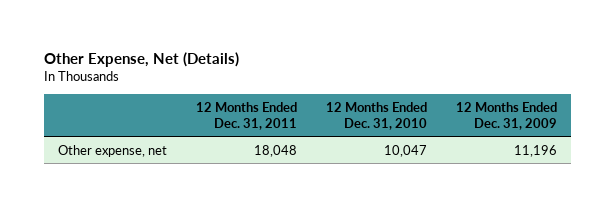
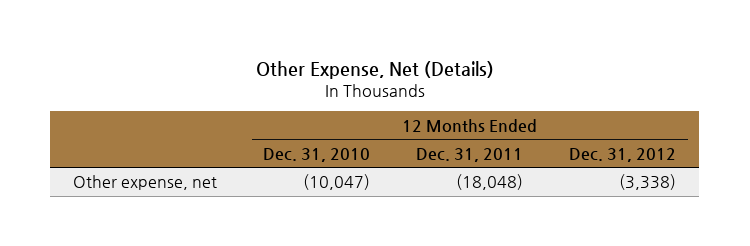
- | 12 Months Ended Dec. 31, 2011 | 12 Months Ended Dec. 31, 2010 | 12 Months Ended Dec. 31, 2009
+ | 12 Months Ended Dec. 31, 2010 | 12 Months Ended Dec. 31, 2011 | 12 Months Ended Dec. 31, 2012
- Other expense, net | 18,048 | 10,047 | 11,196
+ Other expense, net | (10,047) | (18,048) | (3,338)

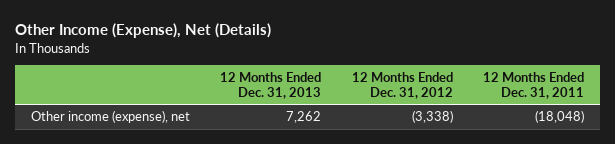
- Other Expense, Net (Details)
+ Other Income (Expense), Net (Details)
- | 12 Months Ended Dec. 31, 2010 | 12 Months Ended Dec. 31, 2011 | 12 Months Ended Dec. 31, 2012
+ | 12 Months Ended Dec. 31, 2013 | 12 Months Ended Dec. 31, 2012 | 12 Months Ended Dec. 31, 2011
- Other expense, net | (10,047) | (18,048) | (3,338)
+ Other income (expense), net | 7,262 | (3,338) | (18,048)

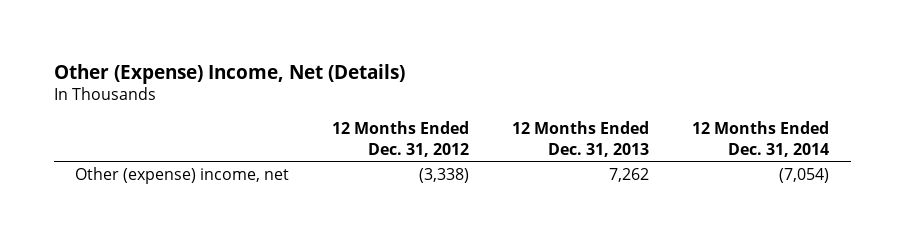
- Other Income (Expense), Net (Details)
+ Other (Expense) Income, Net (Details)
- | 12 Months Ended Dec. 31, 2013 | 12 Months Ended Dec. 31, 2012 | 12 Months Ended Dec. 31, 2011
+ | 12 Months Ended Dec. 31, 2012 | 12 Months Ended Dec. 31, 2013 | 12 Months Ended Dec. 31, 2014
- Other income (expense), net | 7,262 | (3,338) | (18,048)
+ Other (expense) income, net | (3,338) | 7,262 | (7,054)

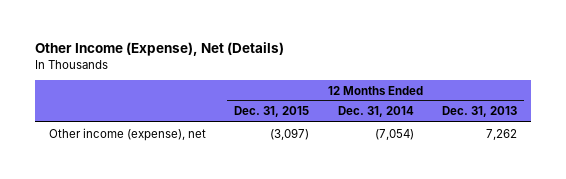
- Other (Expense) Income, Net (Details)
+ Other Income (Expense), Net (Details)
- | 12 Months Ended Dec. 31, 2012 | 12 Months Ended Dec. 31, 2013 | 12 Months Ended Dec. 31, 2014
+ | 12 Months Ended Dec. 31, 2015 | 12 Months Ended Dec. 31, 2014 | 12 Months Ended Dec. 31, 2013
- Other (expense) income, net | (3,338) | 7,262 | (7,054)
+ Other income (expense), net | (3,097) | (7,054) | 7,262

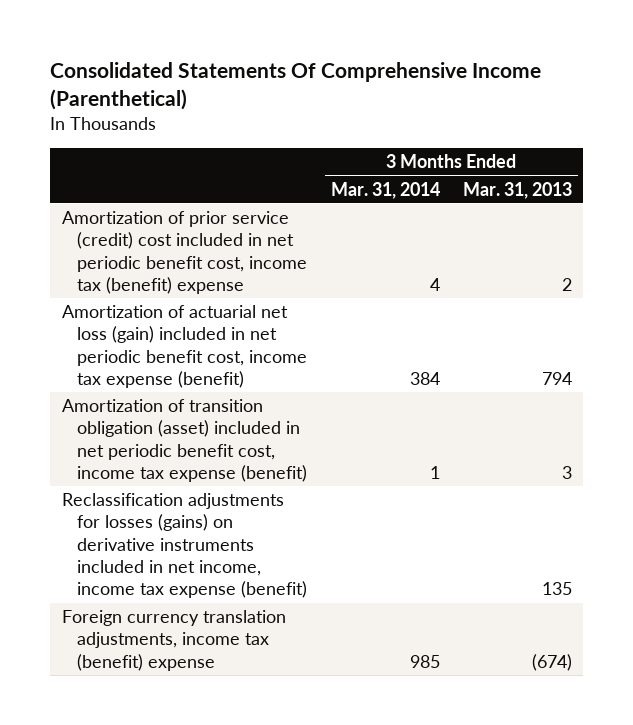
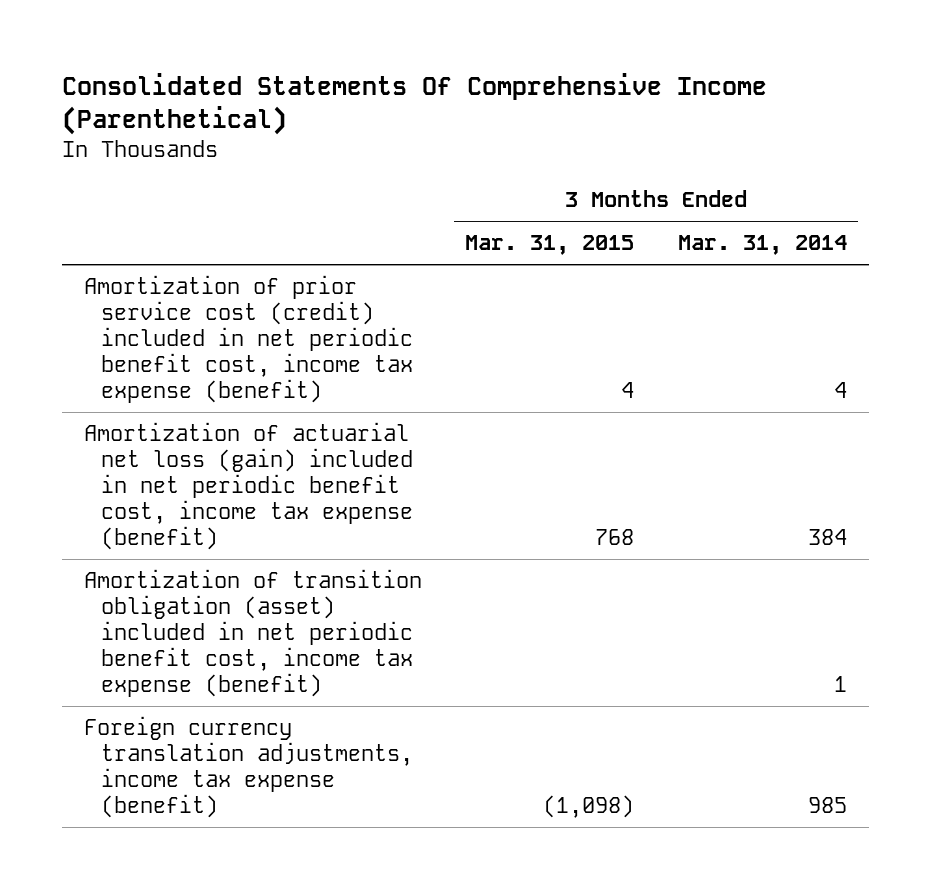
- | 3 Months Ended Mar. 31, 2014 | 3 Months Ended Mar. 31, 2013
+ | 3 Months Ended Mar. 31, 2015 | 3 Months Ended Mar. 31, 2014
- Amortization of prior service (credit) cost included in net periodic benefit cost, income tax (benefit) expense | 4 | 2
+ Amortization of prior service cost (credit) included in net periodic benefit cost, income tax expense (benefit) | 4 | 4
- Reclassification adjustments for losses (gains) on derivative instruments included in net income, income tax expense (benefit) | | 135
- Foreign currency translation adjustments, income tax (benefit) expense | 985 | (674)
+ Foreign currency translation adjustments, income tax expense (benefit) | (1,098) | 985

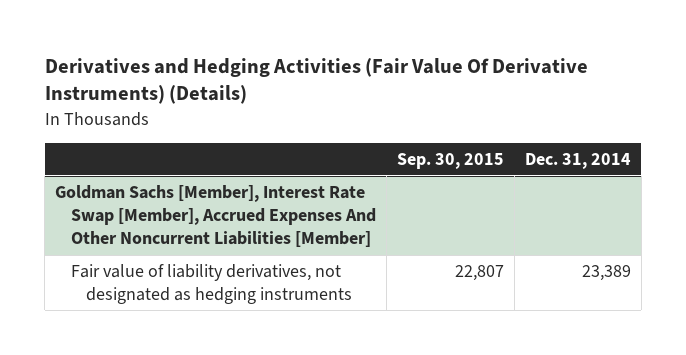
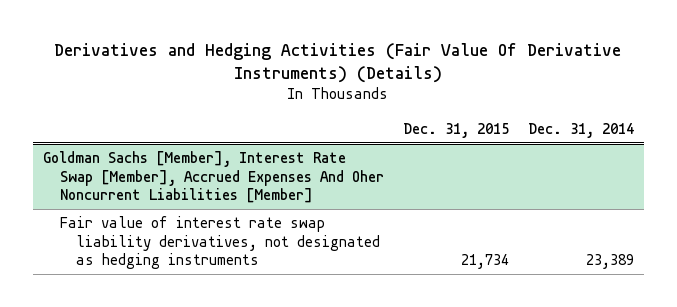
- | Sep. 30, 2015 | Dec. 31, 2014
+ | Dec. 31, 2015 | Dec. 31, 2014
- Goldman Sachs [Member], Interest Rate Swap [Member], Accrued Expenses And Other Noncurrent Liabilities [Member]
- Fair value of liability derivatives, not designated as hedging instruments | 22,807 | 23,389
+ Goldman Sachs [Member], Interest Rate Swap [Member], Accrued Expenses And Oher Noncurrent Liabilities [Member]
+ Fair value of interest rate swap liability derivatives, not designated as hedging instruments | 21,734 | 23,389

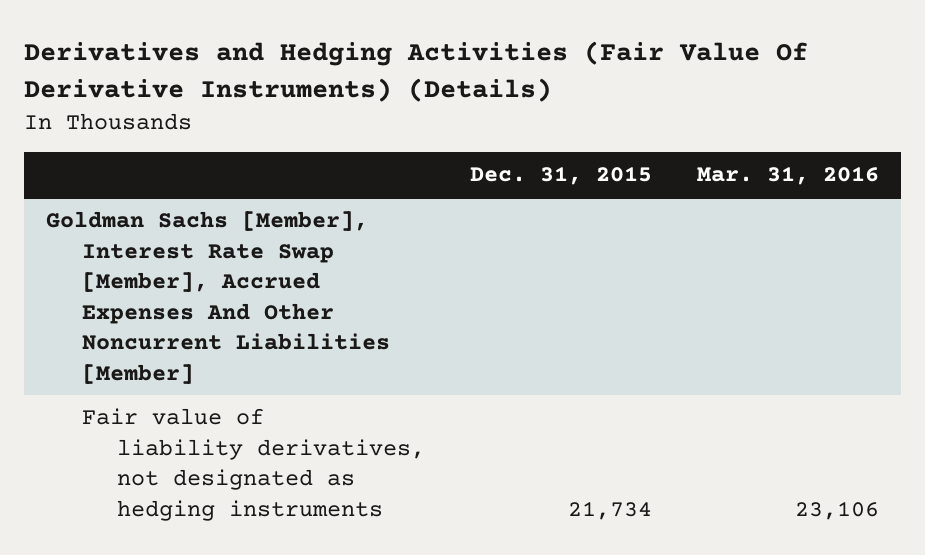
- | Dec. 31, 2015 | Dec. 31, 2014
+ | Dec. 31, 2015 | Mar. 31, 2016
- Goldman Sachs [Member], Interest Rate Swap [Member], Accrued Expenses And Oher Noncurrent Liabilities [Member]
- Fair value of interest rate swap liability derivatives, not designated as hedging instruments | 21,734 | 23,389
+ Goldman Sachs [Member], Interest Rate Swap [Member], Accrued Expenses And Other Noncurrent Liabilities [Member]
+ Fair value of liability derivatives, not designated as hedging instruments | 21,734 | 23,106

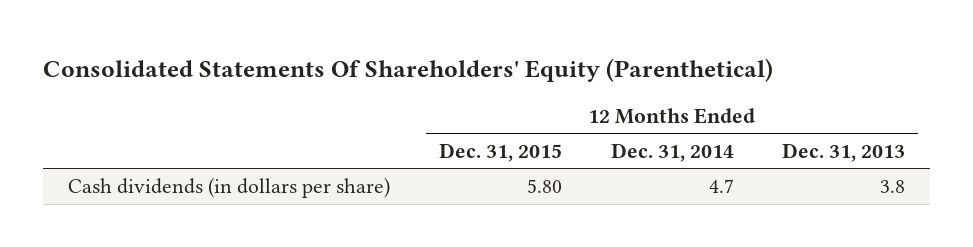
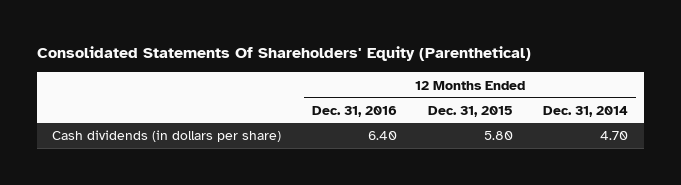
- | 12 Months Ended Dec. 31, 2015 | 12 Months Ended Dec. 31, 2014 | 12 Months Ended Dec. 31, 2013
+ | 12 Months Ended Dec. 31, 2016 | 12 Months Ended Dec. 31, 2015 | 12 Months Ended Dec. 31, 2014
- Cash dividends (in dollars per share) | 5.80 | 4.7 | 3.8
+ Cash dividends (in dollars per share) | 6.40 | 5.80 | 4.70

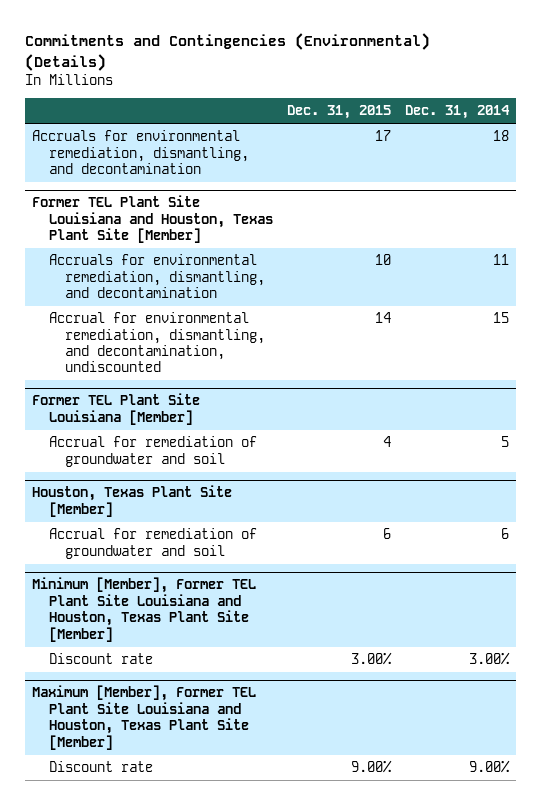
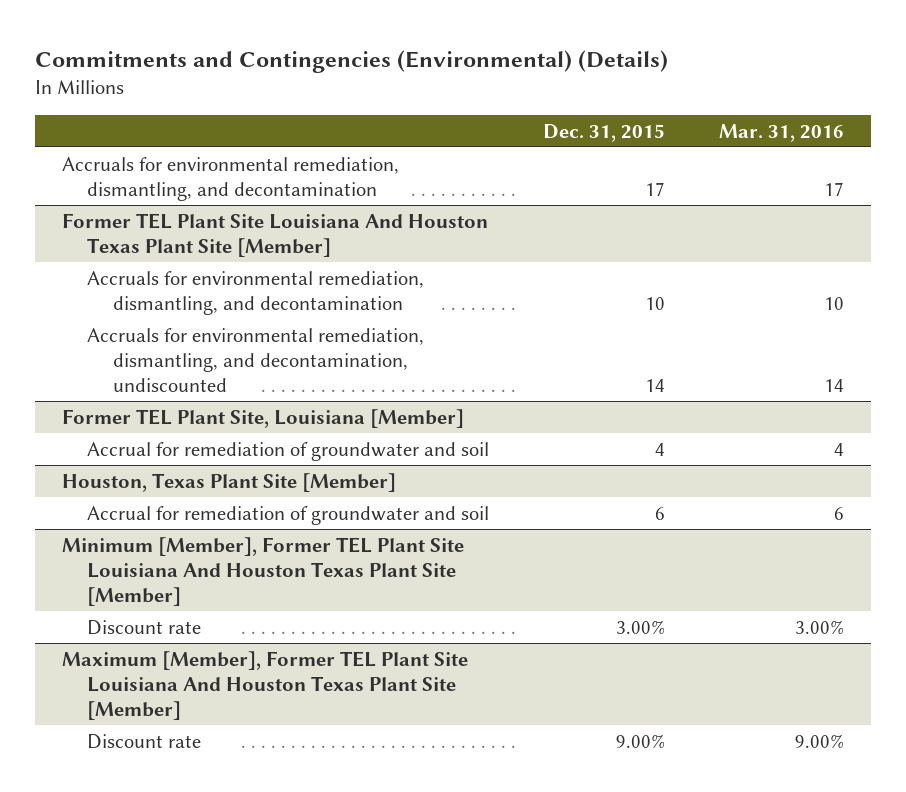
- | Dec. 31, 2015 | Dec. 31, 2014
+ | Dec. 31, 2015 | Mar. 31, 2016
- Former TEL Plant Site Louisiana and Houston, Texas Plant Site [Member]
+ Former TEL Plant Site Louisiana And Houston Texas Plant Site [Member]
- Accrual for environmental remediation, dismantling, and decontamination, undiscounted | 14 | 15
- Former TEL Plant Site Louisiana [Member]
+ Accruals for environmental remediation, dismantling, and decontamination, undiscounted | 14 | 14
+ Former TEL Plant Site, Louisiana [Member]
- Minimum [Member], Former TEL Plant Site Louisiana and Houston, Texas Plant Site [Member]
+ Minimum [Member], Former TEL Plant Site Louisiana And Houston Texas Plant Site [Member]
- Maximum [Member], Former TEL Plant Site Louisiana and Houston, Texas Plant Site [Member]
+ Maximum [Member], Former TEL Plant Site Louisiana And Houston Texas Plant Site [Member]

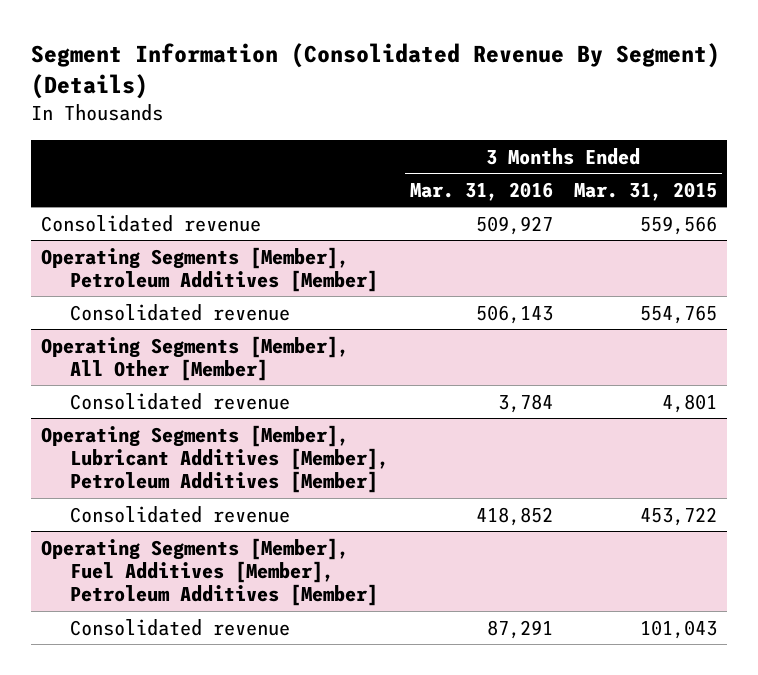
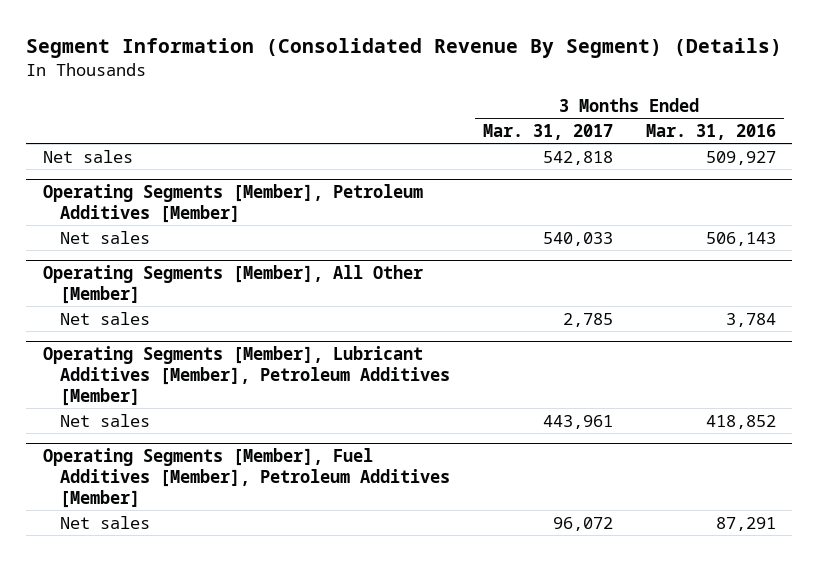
- | 3 Months Ended Mar. 31, 2016 | 3 Months Ended Mar. 31, 2015
+ | 3 Months Ended Mar. 31, 2017 | 3 Months Ended Mar. 31, 2016
- Consolidated revenue | 509,927 | 559,566
+ Net sales | 542,818 | 509,927
@ Operating Segments [Member], Petroleum Additives [Member]
- Consolidated revenue | 506,143 | 554,765
+ Net sales | 540,033 | 506,143
@ Operating Segments [Member], All Other [Member]
- Consolidated revenue | 3,784 | 4,801
+ Net sales | 2,785 | 3,784
@ Operating Segments [Member], Lubricant Additives [Member], Petroleum Additives [Member]
- Consolidated revenue | 418,852 | 453,722
+ Net sales | 443,961 | 418,852
@ Operating Segments [Member], Fuel Additives [Member], Petroleum Additives [Member]
- Consolidated revenue | 87,291 | 101,043
+ Net sales | 96,072 | 87,291

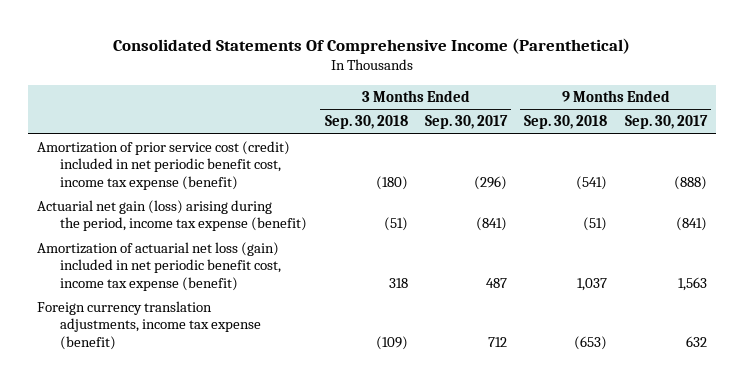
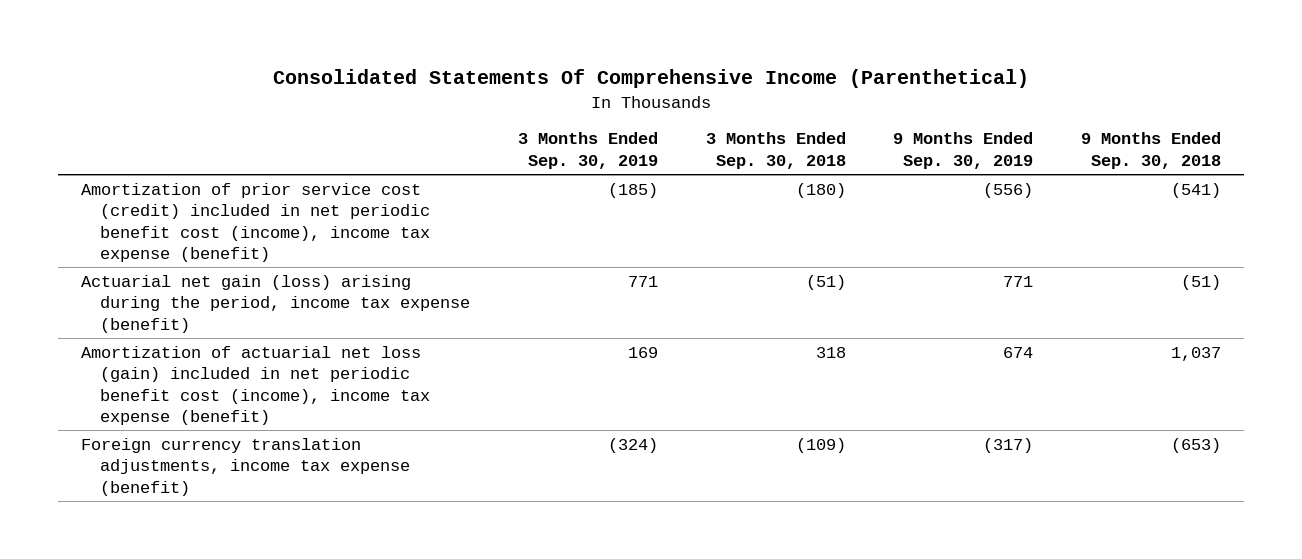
- | 3 Months Ended Sep. 30, 2018 | 3 Months Ended Sep. 30, 2017 | 9 Months Ended Sep. 30, 2018 | 9 Months Ended Sep. 30, 2017
+ | 3 Months Ended Sep. 30, 2019 | 3 Months Ended Sep. 30, 2018 | 9 Months Ended Sep. 30, 2019 | 9 Months Ended Sep. 30, 2018
- Amortization of prior service cost (credit) included in net periodic benefit cost, income tax expense (benefit) | (180) | (296) | (541) | (888)
+ Amortization of prior service cost (credit) included in net periodic benefit cost (income), income tax expense (benefit) | (185) | (180) | (556) | (541)
- Amortization of actuarial net loss (gain) included in net periodic benefit cost, income tax expense (benefit) | 318 | 487 | 1,037 | 1,563
+ Amortization of actuarial net loss (gain) included in net periodic benefit cost (income), income tax expense (benefit) | 169 | 318 | 674 | 1,037

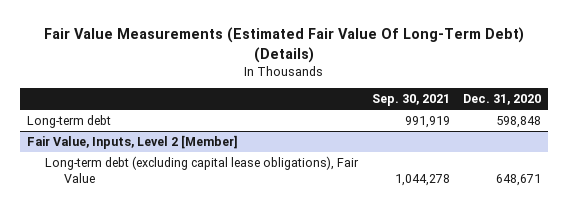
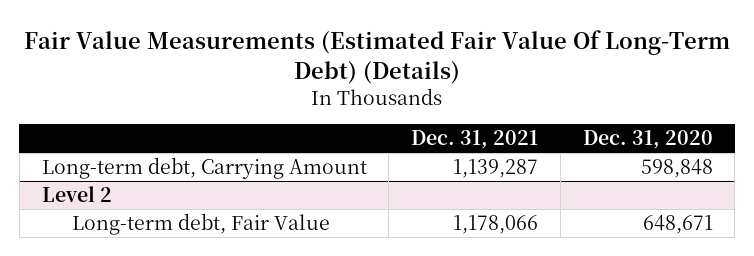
- | Sep. 30, 2021 | Dec. 31, 2020
+ | Dec. 31, 2021 | Dec. 31, 2020
- Long-term debt | 991,919 | 598,848
- Fair Value, Inputs, Level 2 [Member]
- Long-term debt (excluding capital lease obligations), Fair Value | 1,044,278 | 648,671
+ Long-term debt, Carrying Amount | 1,139,287 | 598,848
+ Level 2
+ Long-term debt, Fair Value | 1,178,066 | 648,671

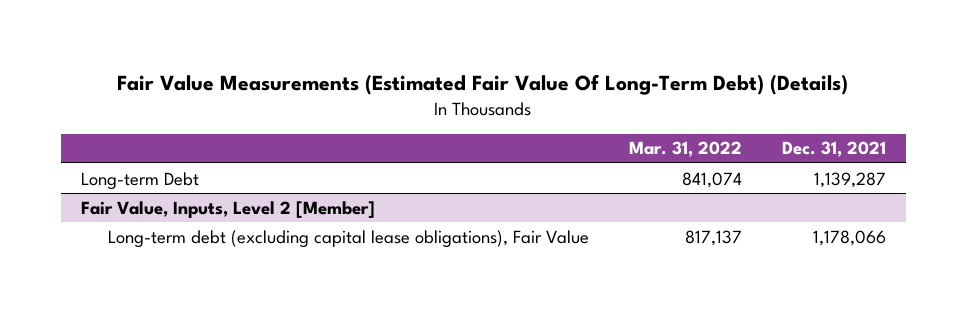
- | Dec. 31, 2021 | Dec. 31, 2020
+ | Mar. 31, 2022 | Dec. 31, 2021
- Long-term debt, Carrying Amount | 1,139,287 | 598,848
- Level 2
- Long-term debt, Fair Value | 1,178,066 | 648,671
+ Long-term Debt | 841,074 | 1,139,287
+ Fair Value, Inputs, Level 2 [Member]
+ Long-term debt (excluding capital lease obligations), Fair Value | 817,137 | 1,178,066

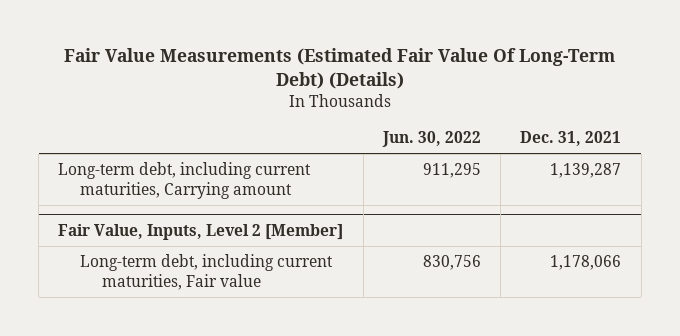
- | Mar. 31, 2022 | Dec. 31, 2021
+ | Jun. 30, 2022 | Dec. 31, 2021
- Long-term Debt | 841,074 | 1,139,287
+ Long-term debt, including current maturities, Carrying amount | 911,295 | 1,139,287
@ Fair Value, Inputs, Level 2 [Member]
- Long-term debt (excluding capital lease obligations), Fair Value | 817,137 | 1,178,066
+ Long-term debt, including current maturities, Fair value | 830,756 | 1,178,066

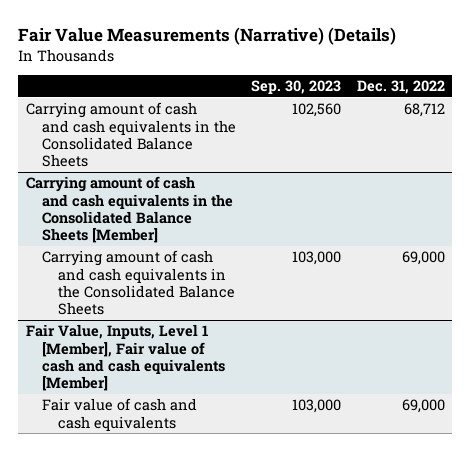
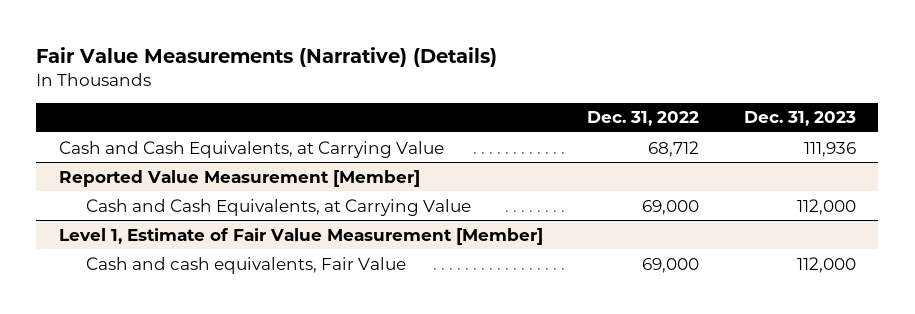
- | Sep. 30, 2023 | Dec. 31, 2022
+ | Dec. 31, 2022 | Dec. 31, 2023
- Carrying amount of cash and cash equivalents in the Consolidated Balance Sheets | 102,560 | 68,712
- Carrying amount of cash and cash equivalents in the Consolidated Balance Sheets [Member]
- Carrying amount of cash and cash equivalents in the Consolidated Balance Sheets | 103,000 | 69,000
- Fair Value, Inputs, Level 1 [Member], Fair value of cash and cash equivalents [Member]
- Fair value of cash and cash equivalents | 103,000 | 69,000
+ Cash and Cash Equivalents, at Carrying Value | 68,712 | 111,936
+ Reported Value Measurement [Member]
+ Cash and Cash Equivalents, at Carrying Value | 69,000 | 112,000
+ Level 1, Estimate of Fair Value Measurement [Member]
+ Cash and cash equivalents, Fair Value | 69,000 | 112,000

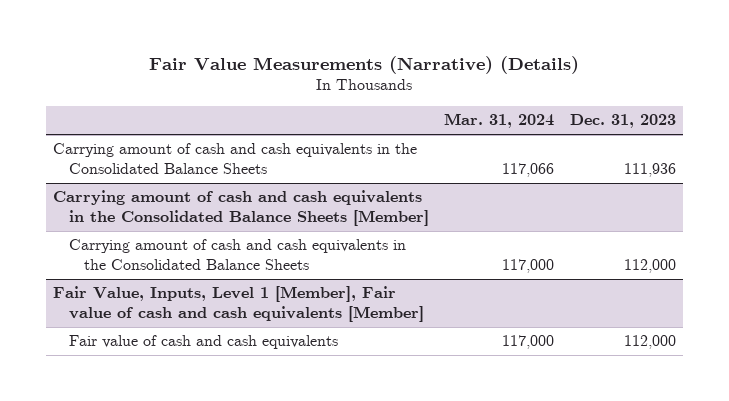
- | Dec. 31, 2022 | Dec. 31, 2023
+ | Mar. 31, 2024 | Dec. 31, 2023
- Cash and Cash Equivalents, at Carrying Value | 68,712 | 111,936
- Reported Value Measurement [Member]
- Cash and Cash Equivalents, at Carrying Value | 69,000 | 112,000
- Level 1, Estimate of Fair Value Measurement [Member]
- Cash and cash equivalents, Fair Value | 69,000 | 112,000
+ Carrying amount of cash and cash equivalents in the Consolidated Balance Sheets | 117,066 | 111,936
+ Carrying amount of cash and cash equivalents in the Consolidated Balance Sheets [Member]
+ Carrying amount of cash and cash equivalents in the Consolidated Balance Sheets | 117,000 | 112,000
+ Fair Value, Inputs, Level 1 [Member], Fair value of cash and cash equivalents [Member]
+ Fair value of cash and cash equivalents | 117,000 | 112,000

